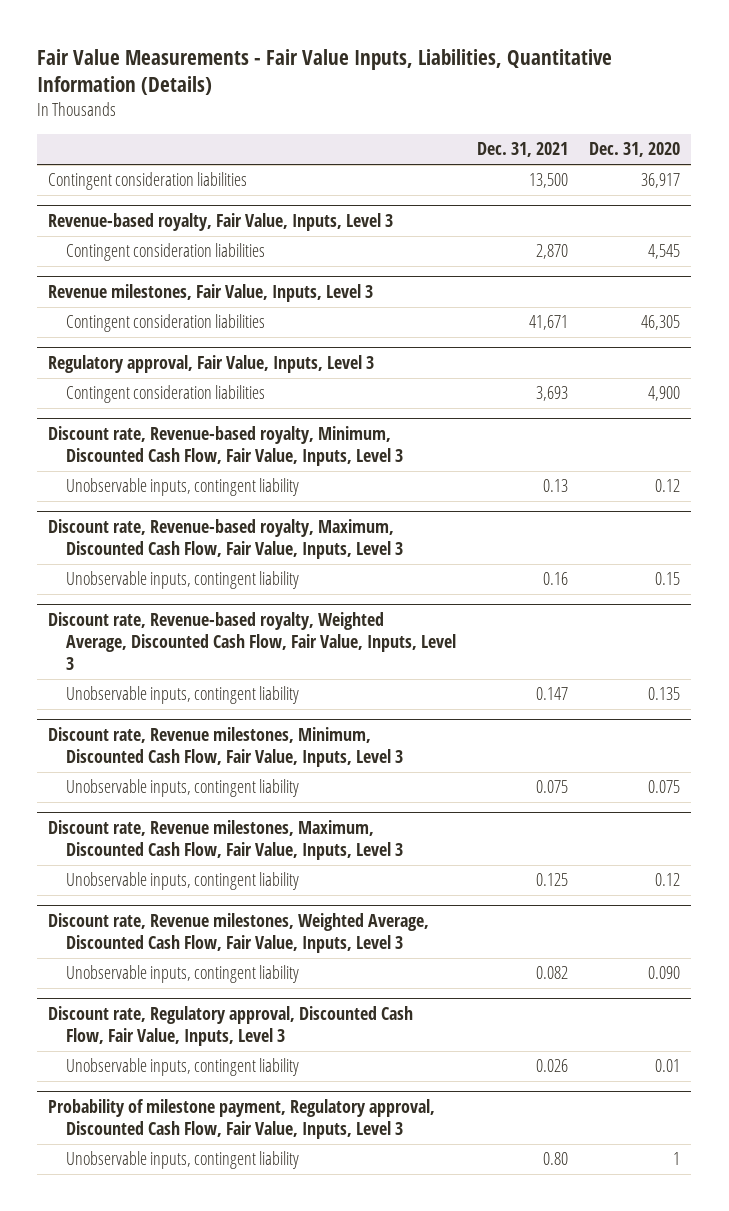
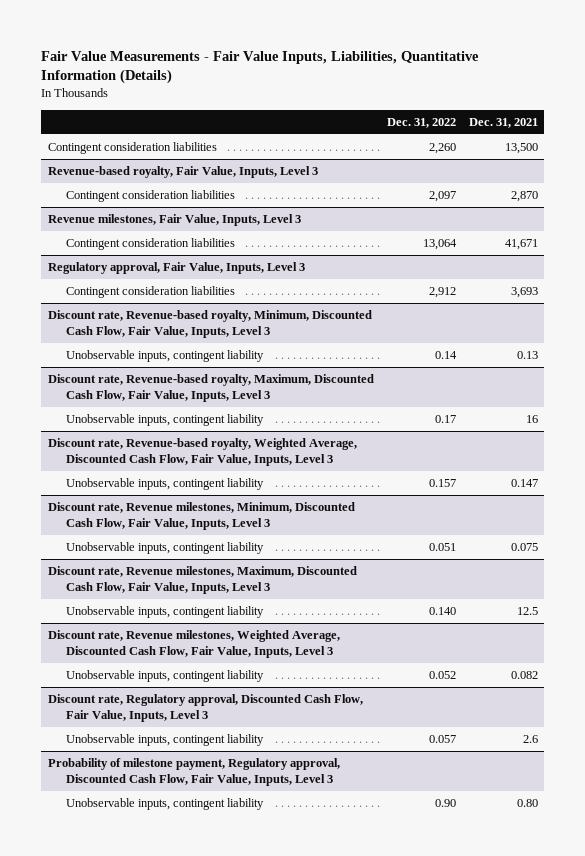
- | Dec. 31, 2021 | Dec. 31, 2020
+ | Dec. 31, 2022 | Dec. 31, 2021
@ Discount rate, Revenue-based royalty, Maximum, Discounted Cash Flow, Fair Value, Inputs, Level 3
- Unobservable inputs, contingent liability | 0.16 | 0.15
+ Unobservable inputs, contingent liability | 0.17 | 16
@ Discount rate, Revenue milestones, Maximum, Discounted Cash Flow, Fair Value, Inputs, Level 3
- Unobservable inputs, contingent liability | 0.125 | 0.12
+ Unobservable inputs, contingent liability | 0.140 | 12.5
@ Discount rate, Regulatory approval, Discounted Cash Flow, Fair Value, Inputs, Level 3
- Unobservable inputs, contingent liability | 0.026 | 0.01
+ Unobservable inputs, contingent liability | 0.057 | 2.6

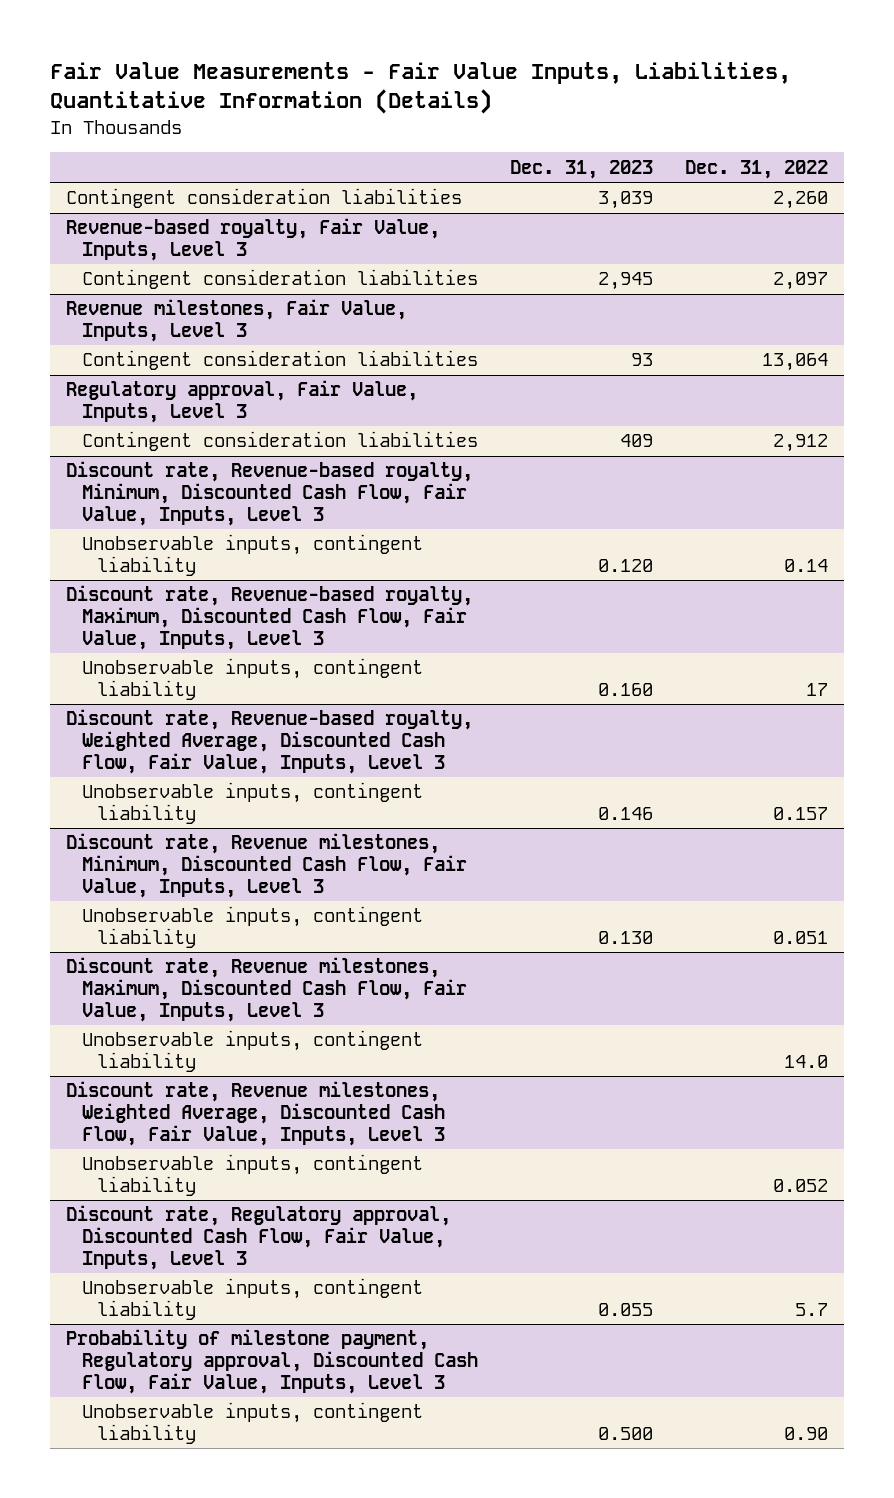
- | Dec. 31, 2022 | Dec. 31, 2021
+ | Dec. 31, 2023 | Dec. 31, 2022
@ Discount rate, Revenue-based royalty, Maximum, Discounted Cash Flow, Fair Value, Inputs, Level 3
- Unobservable inputs, contingent liability | 0.17 | 16
+ Unobservable inputs, contingent liability | 0.160 | 17
@ Discount rate, Revenue milestones, Maximum, Discounted Cash Flow, Fair Value, Inputs, Level 3
- Unobservable inputs, contingent liability | 0.140 | 12.5
+ Unobservable inputs, contingent liability | | 14.0
@ Discount rate, Regulatory approval, Discounted Cash Flow, Fair Value, Inputs, Level 3
- Unobservable inputs, contingent liability | 0.057 | 2.6
+ Unobservable inputs, contingent liability | 0.055 | 5.7

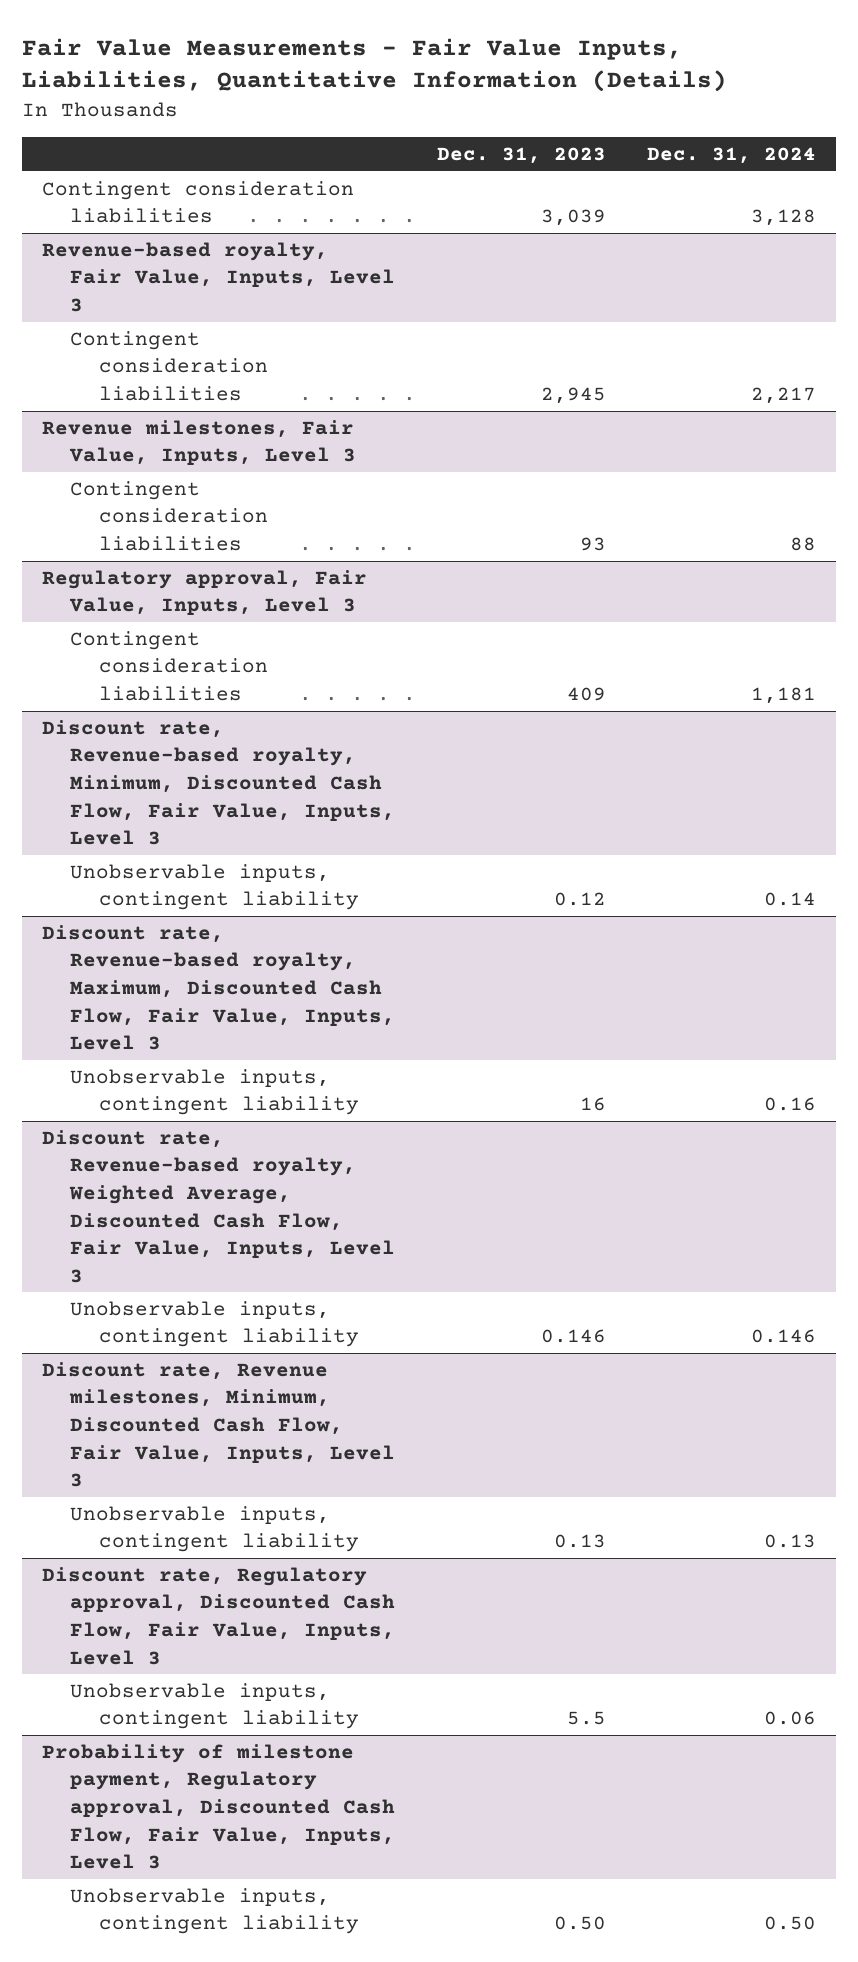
- | Dec. 31, 2023 | Dec. 31, 2022
+ | Dec. 31, 2023 | Dec. 31, 2024
@ Discount rate, Revenue-based royalty, Minimum, Discounted Cash Flow, Fair Value, Inputs, Level 3
- Unobservable inputs, contingent liability | 0.120 | 0.14
+ Unobservable inputs, contingent liability | 0.12 | 0.14
@ Discount rate, Revenue-based royalty, Maximum, Discounted Cash Flow, Fair Value, Inputs, Level 3
- Unobservable inputs, contingent liability | 0.160 | 17
+ Unobservable inputs, contingent liability | 16 | 0.16
@ Discount rate, Revenue milestones, Minimum, Discounted Cash Flow, Fair Value, Inputs, Level 3
- Unobservable inputs, contingent liability | 0.130 | 0.051
- Discount rate, Revenue milestones, Maximum, Discounted Cash Flow, Fair Value, Inputs, Level 3
- Unobservable inputs, contingent liability | | 14.0
- Discount rate, Revenue milestones, Weighted Average, Discounted Cash Flow, Fair Value, Inputs, Level 3
- Unobservable inputs, contingent liability | | 0.052
@ Discount rate, Revenue milestones, Minimum, Discounted Cash Flow, Fair Value, Inputs, Level 3
+ Unobservable inputs, contingent liability | 0.13 | 0.13
@ Discount rate, Regulatory approval, Discounted Cash Flow, Fair Value, Inputs, Level 3
- Unobservable inputs, contingent liability | 0.055 | 5.7
+ Unobservable inputs, contingent liability | 5.5 | 0.06
@ Probability of milestone payment, Regulatory approval, Discounted Cash Flow, Fair Value, Inputs, Level 3
- Unobservable inputs, contingent liability | 0.500 | 0.90
+ Unobservable inputs, contingent liability | 0.50 | 0.50

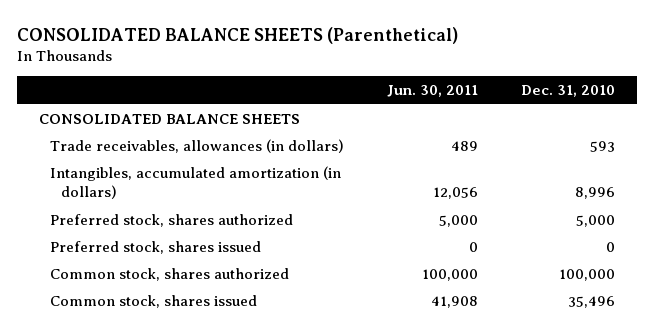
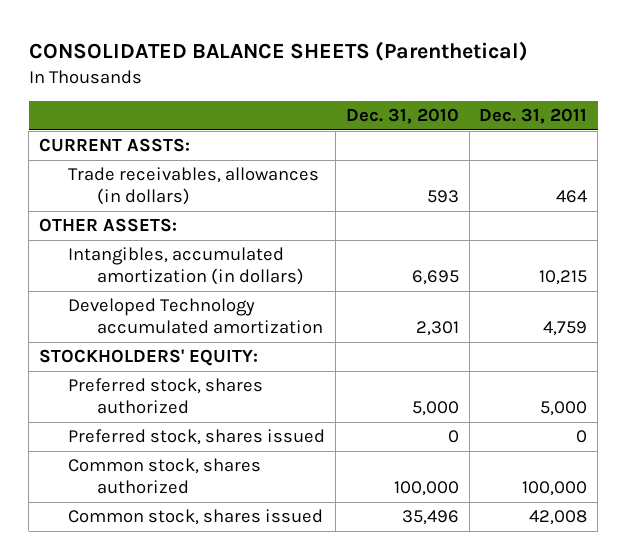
- | Jun. 30, 2011 | Dec. 31, 2010
+ | Dec. 31, 2010 | Dec. 31, 2011
- CONSOLIDATED BALANCE SHEETS
+ CURRENT ASSTS:
- Intangibles, accumulated amortization (in dollars) | 12,056 | 8,996
+ OTHER ASSETS:
+ Intangibles, accumulated amortization (in dollars) | 6,695 | 10,215
+ Developed Technology accumulated amortization | 2,301 | 4,759
+ STOCKHOLDERS' EQUITY:

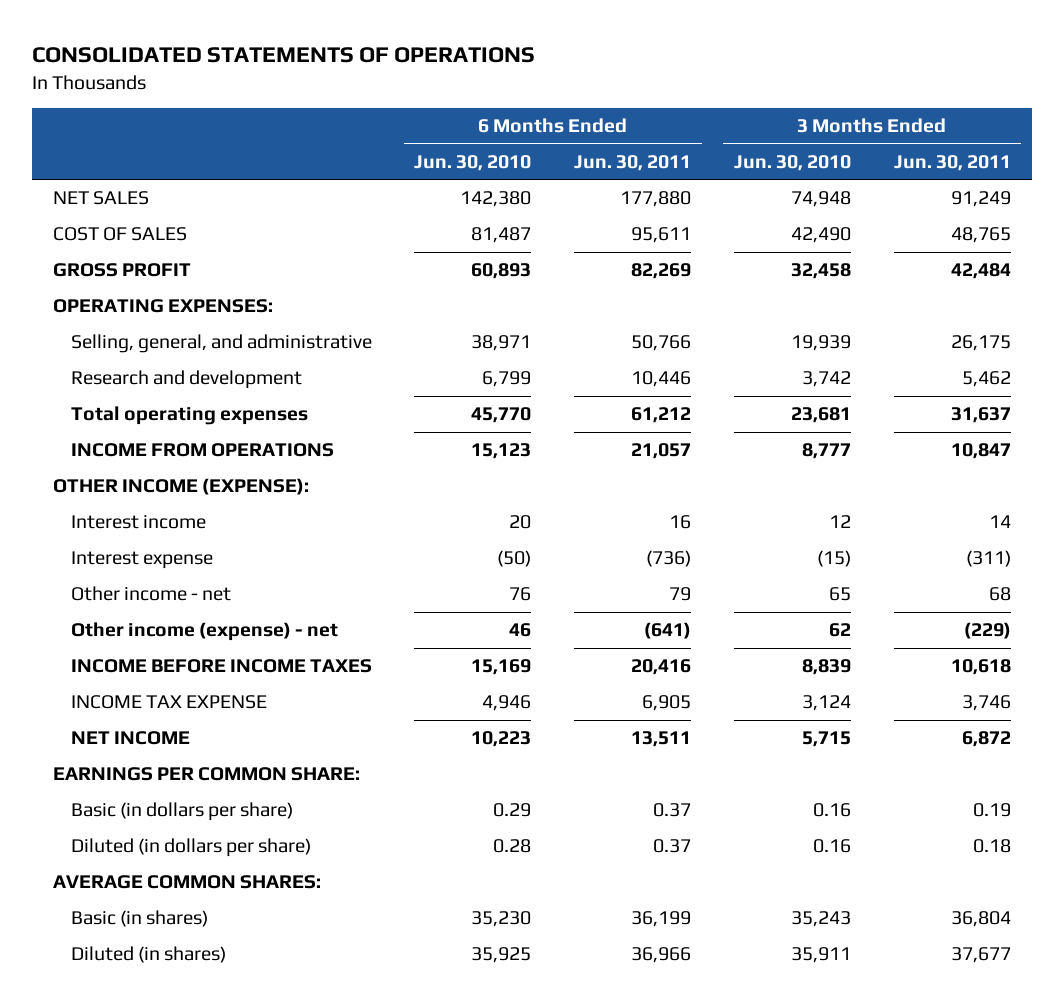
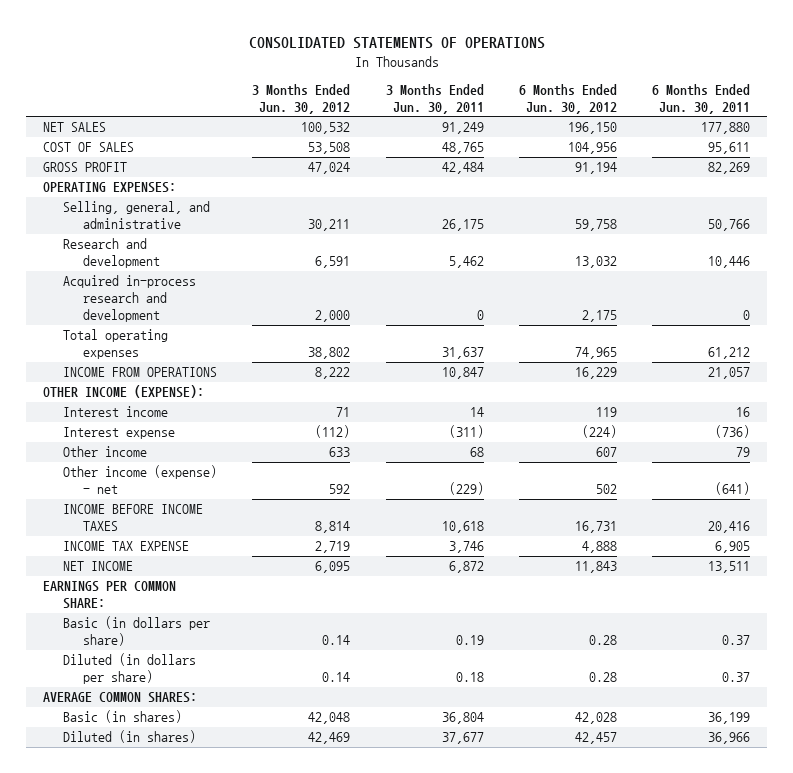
- | 6 Months Ended Jun. 30, 2010 | 6 Months Ended Jun. 30, 2011 | 3 Months Ended Jun. 30, 2010 | 3 Months Ended Jun. 30, 2011
+ | 3 Months Ended Jun. 30, 2012 | 3 Months Ended Jun. 30, 2011 | 6 Months Ended Jun. 30, 2012 | 6 Months Ended Jun. 30, 2011
+ Acquired in-process research and development | 2,000 | 0 | 2,175 | 0
- Other income - net | 76 | 79 | 65 | 68
+ Other income | 633 | 68 | 607 | 79

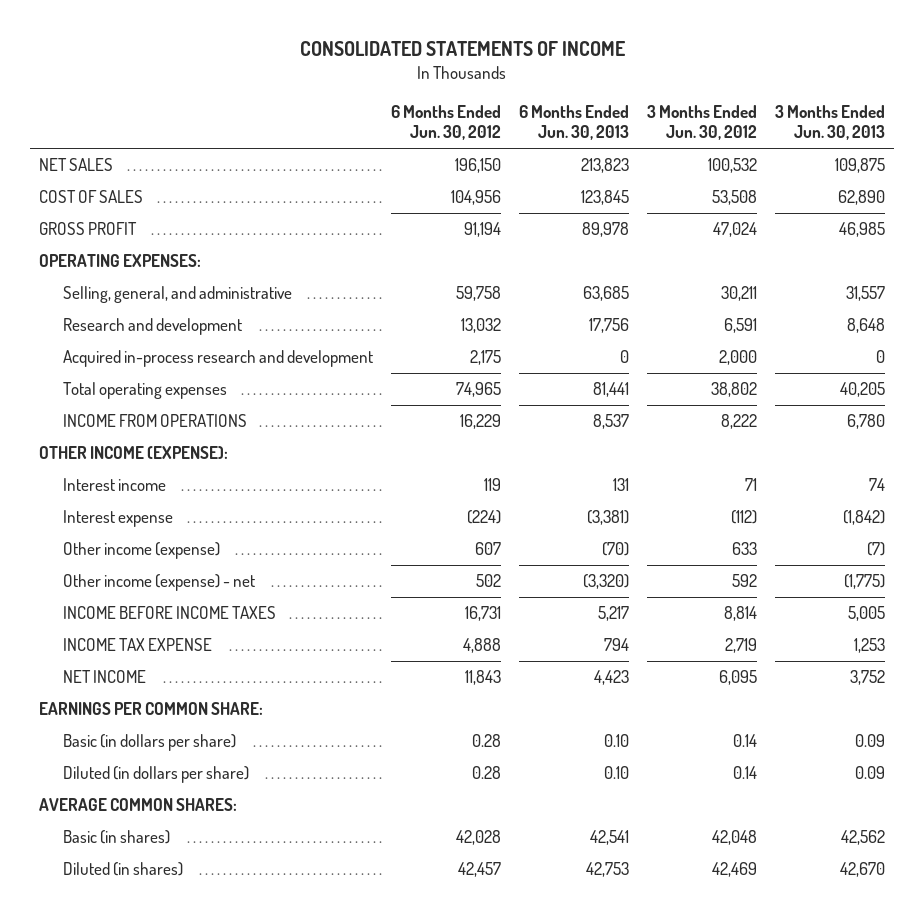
- CONSOLIDATED STATEMENTS OF OPERATIONS
+ CONSOLIDATED STATEMENTS OF INCOME
- | 3 Months Ended Jun. 30, 2012 | 3 Months Ended Jun. 30, 2011 | 6 Months Ended Jun. 30, 2012 | 6 Months Ended Jun. 30, 2011
+ | 6 Months Ended Jun. 30, 2012 | 6 Months Ended Jun. 30, 2013 | 3 Months Ended Jun. 30, 2012 | 3 Months Ended Jun. 30, 2013
- Other income | 633 | 68 | 607 | 79
+ Other income (expense) | 607 | (70) | 633 | (7)

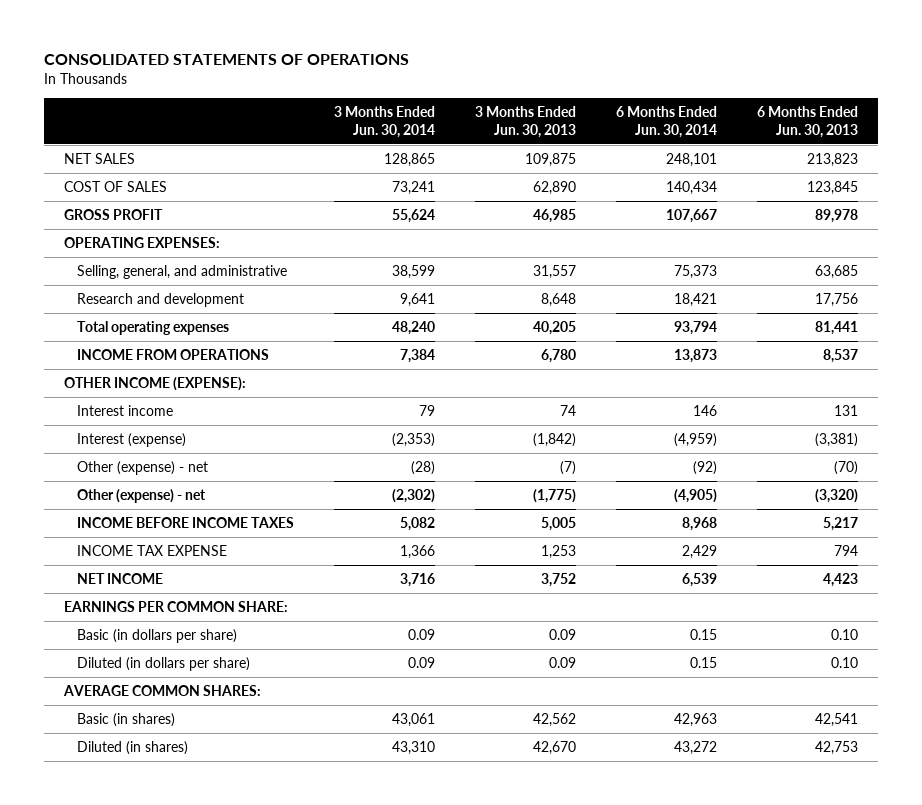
- CONSOLIDATED STATEMENTS OF INCOME
+ CONSOLIDATED STATEMENTS OF OPERATIONS
- | 6 Months Ended Jun. 30, 2012 | 6 Months Ended Jun. 30, 2013 | 3 Months Ended Jun. 30, 2012 | 3 Months Ended Jun. 30, 2013
+ | 3 Months Ended Jun. 30, 2014 | 3 Months Ended Jun. 30, 2013 | 6 Months Ended Jun. 30, 2014 | 6 Months Ended Jun. 30, 2013
- Acquired in-process research and development | 2,175 | 0 | 2,000 | 0
- Interest expense | (224) | (3,381) | (112) | (1,842)
- Other income (expense) | 607 | (70) | 633 | (7)
- Other income (expense) - net | 502 | (3,320) | 592 | (1,775)
+ Interest (expense) | (2,353) | (1,842) | (4,959) | (3,381)
+ Other (expense) - net | (28) | (7) | (92) | (70)
+ Other (expense) - net | (2,302) | (1,775) | (4,905) | (3,320)

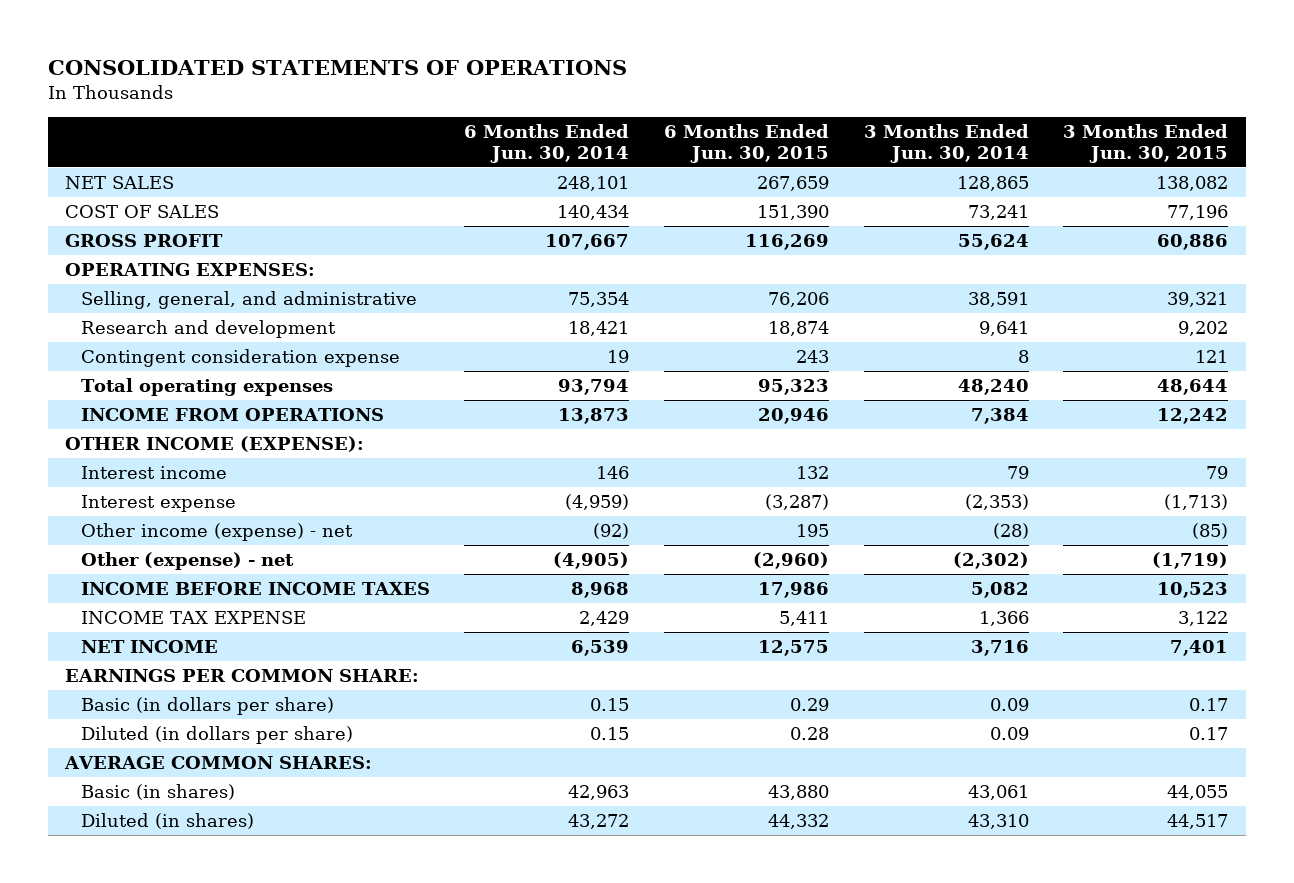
- | 3 Months Ended Jun. 30, 2014 | 3 Months Ended Jun. 30, 2013 | 6 Months Ended Jun. 30, 2014 | 6 Months Ended Jun. 30, 2013
+ | 6 Months Ended Jun. 30, 2014 | 6 Months Ended Jun. 30, 2015 | 3 Months Ended Jun. 30, 2014 | 3 Months Ended Jun. 30, 2015
- Selling, general, and administrative | 38,599 | 31,557 | 75,373 | 63,685
+ Selling, general, and administrative | 75,354 | 76,206 | 38,591 | 39,321
+ Contingent consideration expense | 19 | 243 | 8 | 121
- Interest (expense) | (2,353) | (1,842) | (4,959) | (3,381)
- Other (expense) - net | (28) | (7) | (92) | (70)
+ Interest expense | (4,959) | (3,287) | (2,353) | (1,713)
+ Other income (expense) - net | (92) | 195 | (28) | (85)

